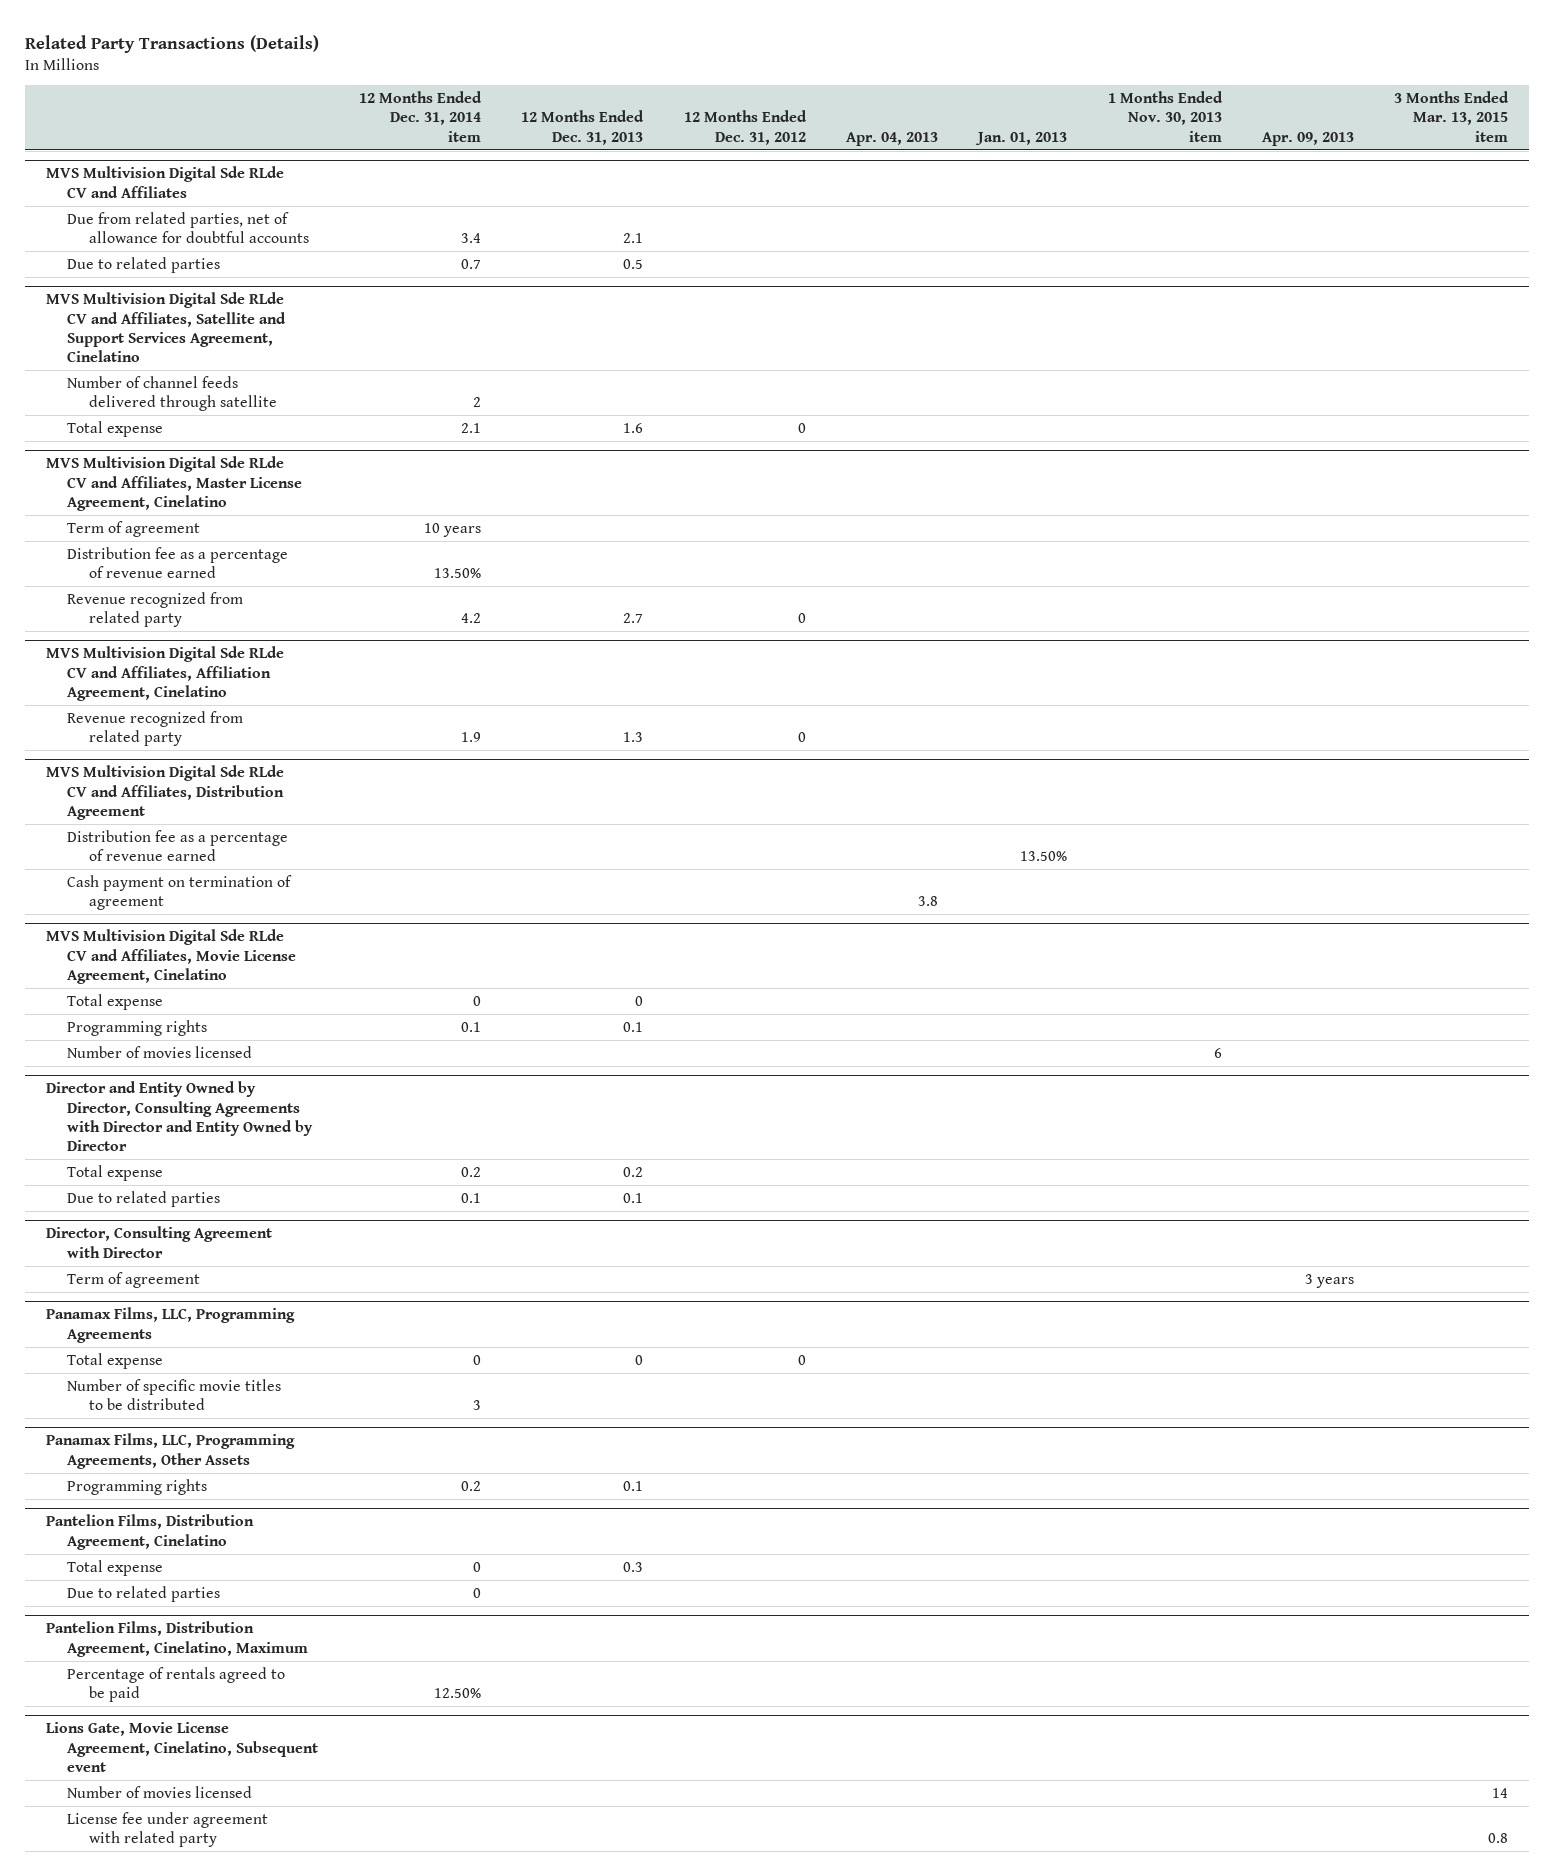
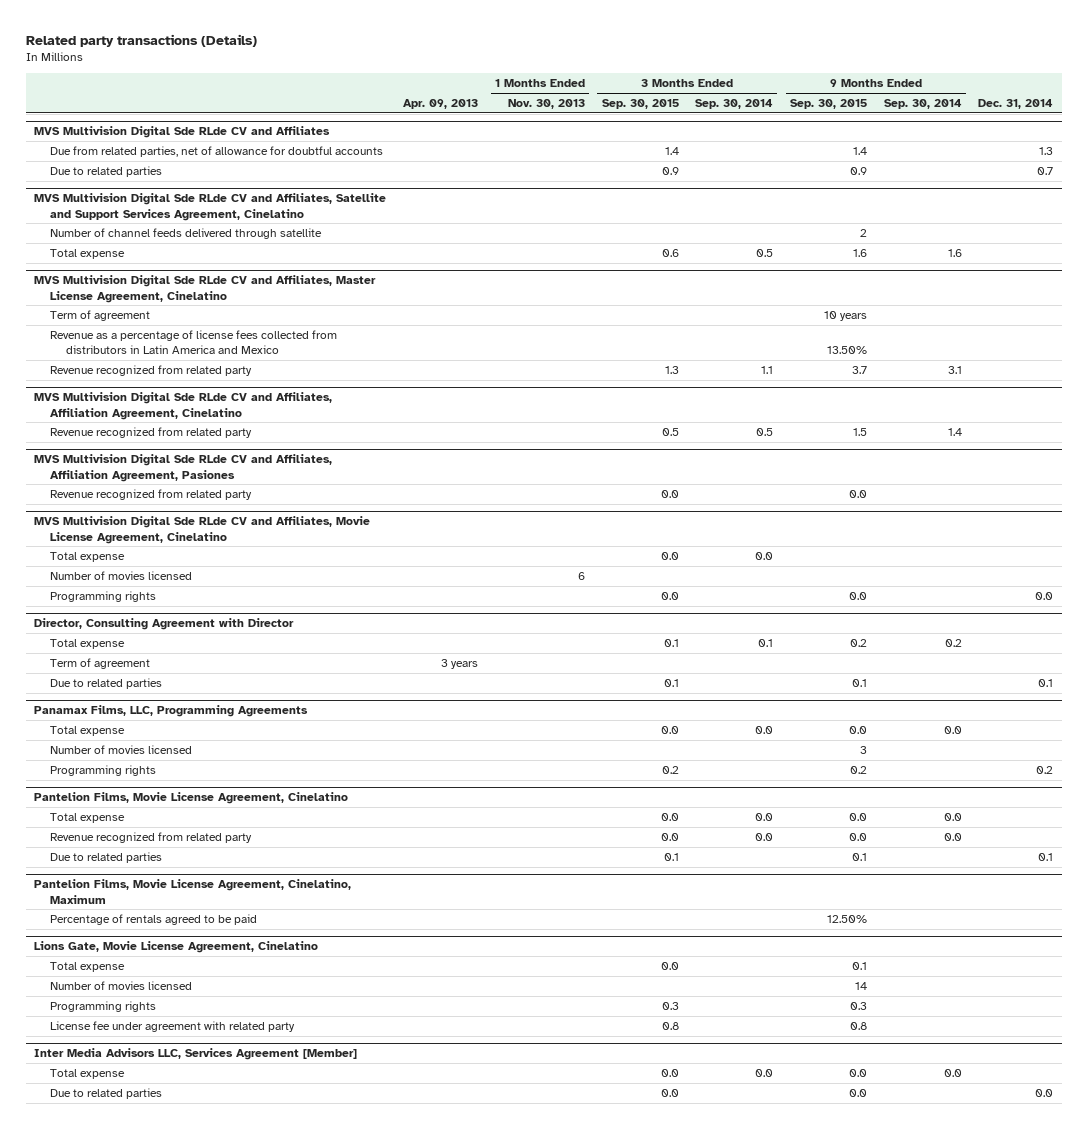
- Related Party Transactions (Details)
+ Related party transactions (Details)
- | 12 Months Ended Dec. 31, 2014 item | 12 Months Ended Dec. 31, 2013 | 12 Months Ended Dec. 31, 2012 | Apr. 04, 2013 | Jan. 01, 2013 | 1 Months Ended Nov. 30, 2013 item | Apr. 09, 2013 | 3 Months Ended Mar. 13, 2015 item
+ | Apr. 09, 2013 | 1 Months Ended Nov. 30, 2013 | 3 Months Ended Sep. 30, 2015 | 3 Months Ended Sep. 30, 2014 | 9 Months Ended Sep. 30, 2015 | 9 Months Ended Sep. 30, 2014 | Dec. 31, 2014
@ MVS Multivision Digital Sde RLde CV and Affiliates, Master License Agreement, Cinelatino
- Distribution fee as a percentage of revenue earned | 13.50% | | | | | | |
+ Revenue as a percentage of license fees collected from distributors in Latin America and Mexico | | | | | 13.50% | |
- MVS Multivision Digital Sde RLde CV and Affiliates, Distribution Agreement
- Distribution fee as a percentage of revenue earned | | | | | 13.50% | | |
- Cash payment on termination of agreement | | | | 3.8 | | | |
+ MVS Multivision Digital Sde RLde CV and Affiliates, Affiliation Agreement, Pasiones
+ Revenue recognized from related party | | | 0.0 | | 0.0 | |
- Director and Entity Owned by Director, Consulting Agreements with Director and Entity Owned by Director
- Total expense | 0.2 | 0.2 | | | | | |
- Due to related parties | 0.1 | 0.1 | | | | | |
@ MVS Multivision Digital Sde RLde CV and Affiliates, Movie License Agreement, Cinelatino
moved down: Programming rights | | | 0.0 | | 0.0 | | 0.0
@ Director, Consulting Agreement with Director
+ Total expense | | | 0.1 | 0.1 | 0.2 | 0.2 |
+ Due to related parties | | | 0.1 | | 0.1 | | 0.1
@ Panamax Films, LLC, Programming Agreements
- Number of specific movie titles to be distributed | 3 | | | | | | |
- Panamax Films, LLC, Programming Agreements, Other Assets
- Programming rights | 0.2 | 0.1 | | | | | |
- Pantelion Films, Distribution Agreement, Cinelatino
@ Panamax Films, LLC, Programming Agreements
+ Number of movies licensed | | | | | 3 | |
+ Programming rights | | | 0.2 | | 0.2 | | 0.2
+ Pantelion Films, Movie License Agreement, Cinelatino
+ Revenue recognized from related party | | | 0.0 | 0.0 | 0.0 | 0.0 |
- Pantelion Films, Distribution Agreement, Cinelatino, Maximum
+ Pantelion Films, Movie License Agreement, Cinelatino, Maximum
- Lions Gate, Movie License Agreement, Cinelatino, Subsequent event
+ Lions Gate, Movie License Agreement, Cinelatino
+ Total expense | | | 0.0 | | 0.1 | |
+ Programming rights | | | 0.3 | | 0.3 | |
+ Inter Media Advisors LLC, Services Agreement [Member]
+ Total expense | | | 0.0 | 0.0 | 0.0 | 0.0 |
+ Due to related parties | | | 0.0 | | 0.0 | | 0.0

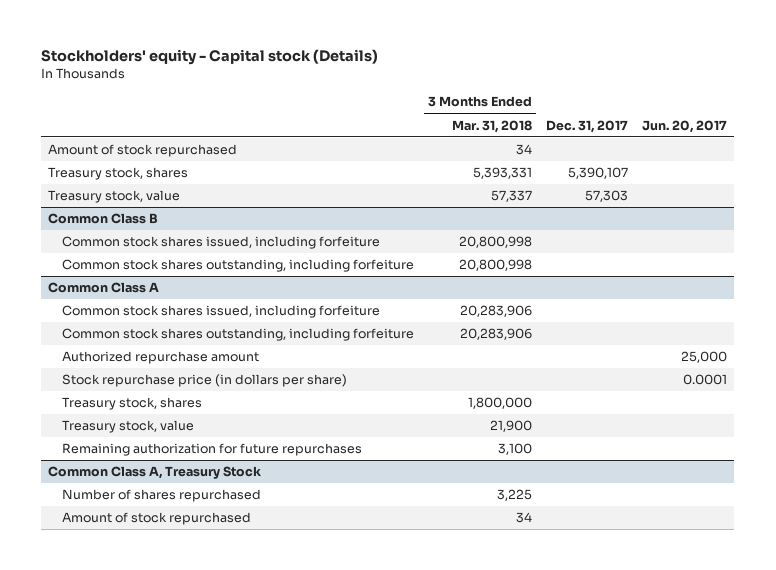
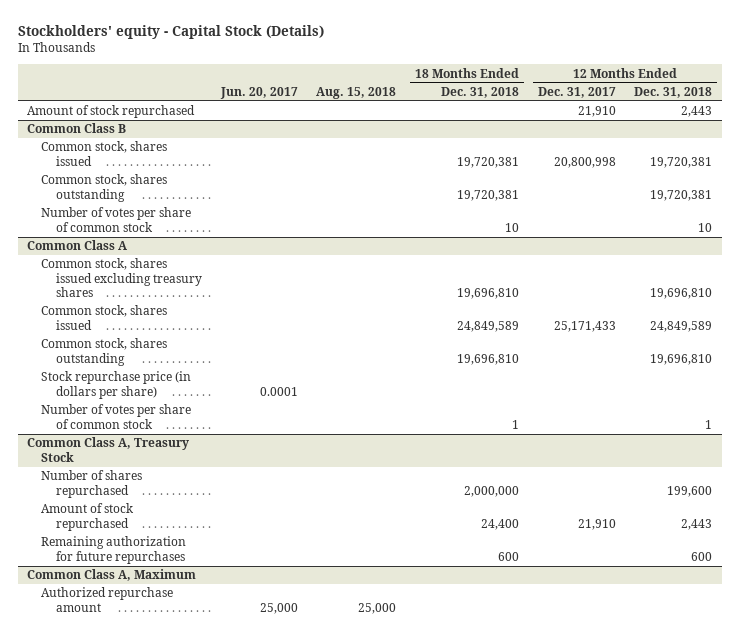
- Stockholders' equity - Capital stock (Details)
+ Stockholders' equity - Capital Stock (Details)
- | 3 Months Ended Mar. 31, 2018 | Dec. 31, 2017 | Jun. 20, 2017
+ | Jun. 20, 2017 | Aug. 15, 2018 | 18 Months Ended Dec. 31, 2018 | 12 Months Ended Dec. 31, 2017 | 12 Months Ended Dec. 31, 2018
- Treasury stock, shares | 5,393,331 | 5,390,107 |
- Treasury stock, value | 57,337 | 57,303 |
@ Common Class B
- Common stock shares issued, including forfeiture | 20,800,998 | |
- Common stock shares outstanding, including forfeiture | 20,800,998 | |
+ Common stock, shares issued | | | 19,720,381 | 20,800,998 | 19,720,381
+ Common stock, shares outstanding | | | 19,720,381 | | 19,720,381
+ Number of votes per share of common stock | | | 10 | | 10
@ Common Class A
- Common stock shares issued, including forfeiture | 20,283,906 | |
- Common stock shares outstanding, including forfeiture | 20,283,906 | |
- Authorized repurchase amount | | | 25,000
+ Common stock, shares issued excluding treasury shares | | | 19,696,810 | | 19,696,810
+ Common stock, shares issued | | | 24,849,589 | 25,171,433 | 24,849,589
+ Common stock, shares outstanding | | | 19,696,810 | | 19,696,810
- Treasury stock, shares | 1,800,000 | |
- Treasury stock, value | 21,900 | |
- Remaining authorization for future repurchases | 3,100 | |
+ Number of votes per share of common stock | | | 1 | | 1
@ Common Class A, Treasury Stock
+ Remaining authorization for future repurchases | | | 600 | | 600
+ Common Class A, Maximum
+ Authorized repurchase amount | 25,000 | 25,000 | | |

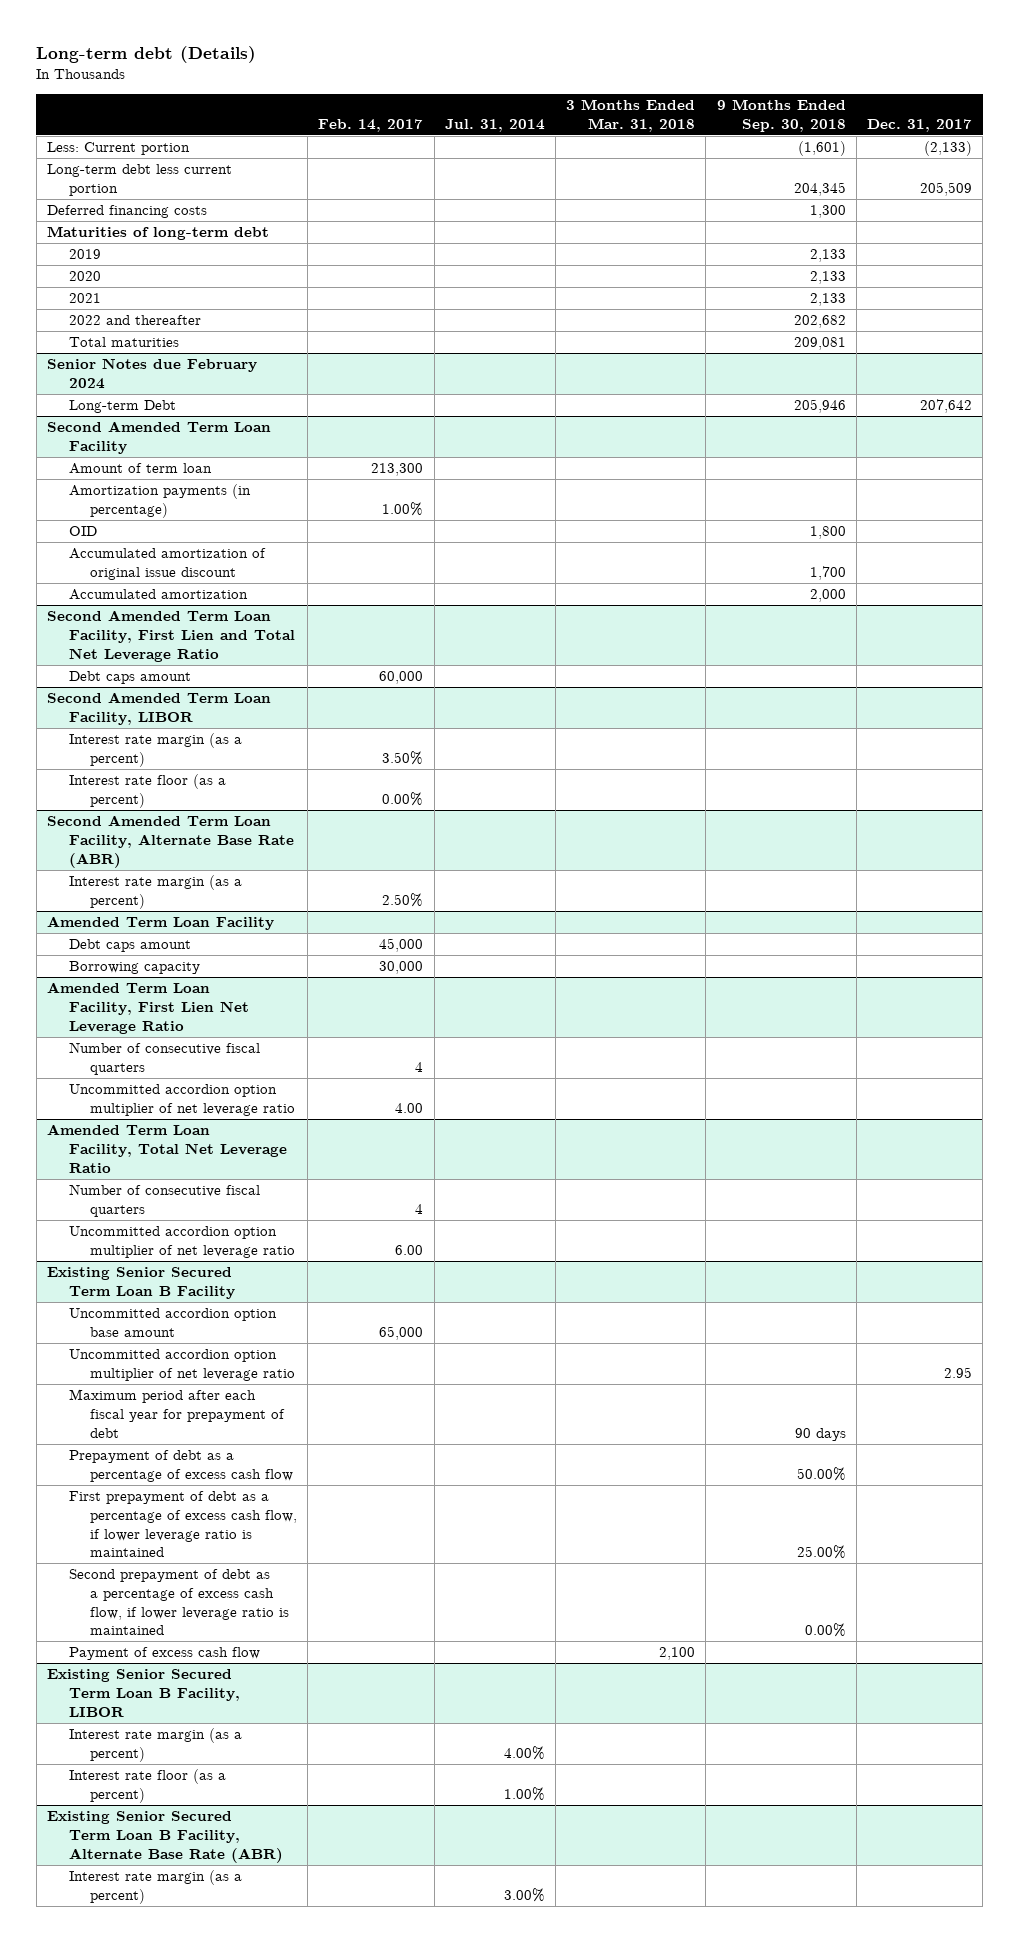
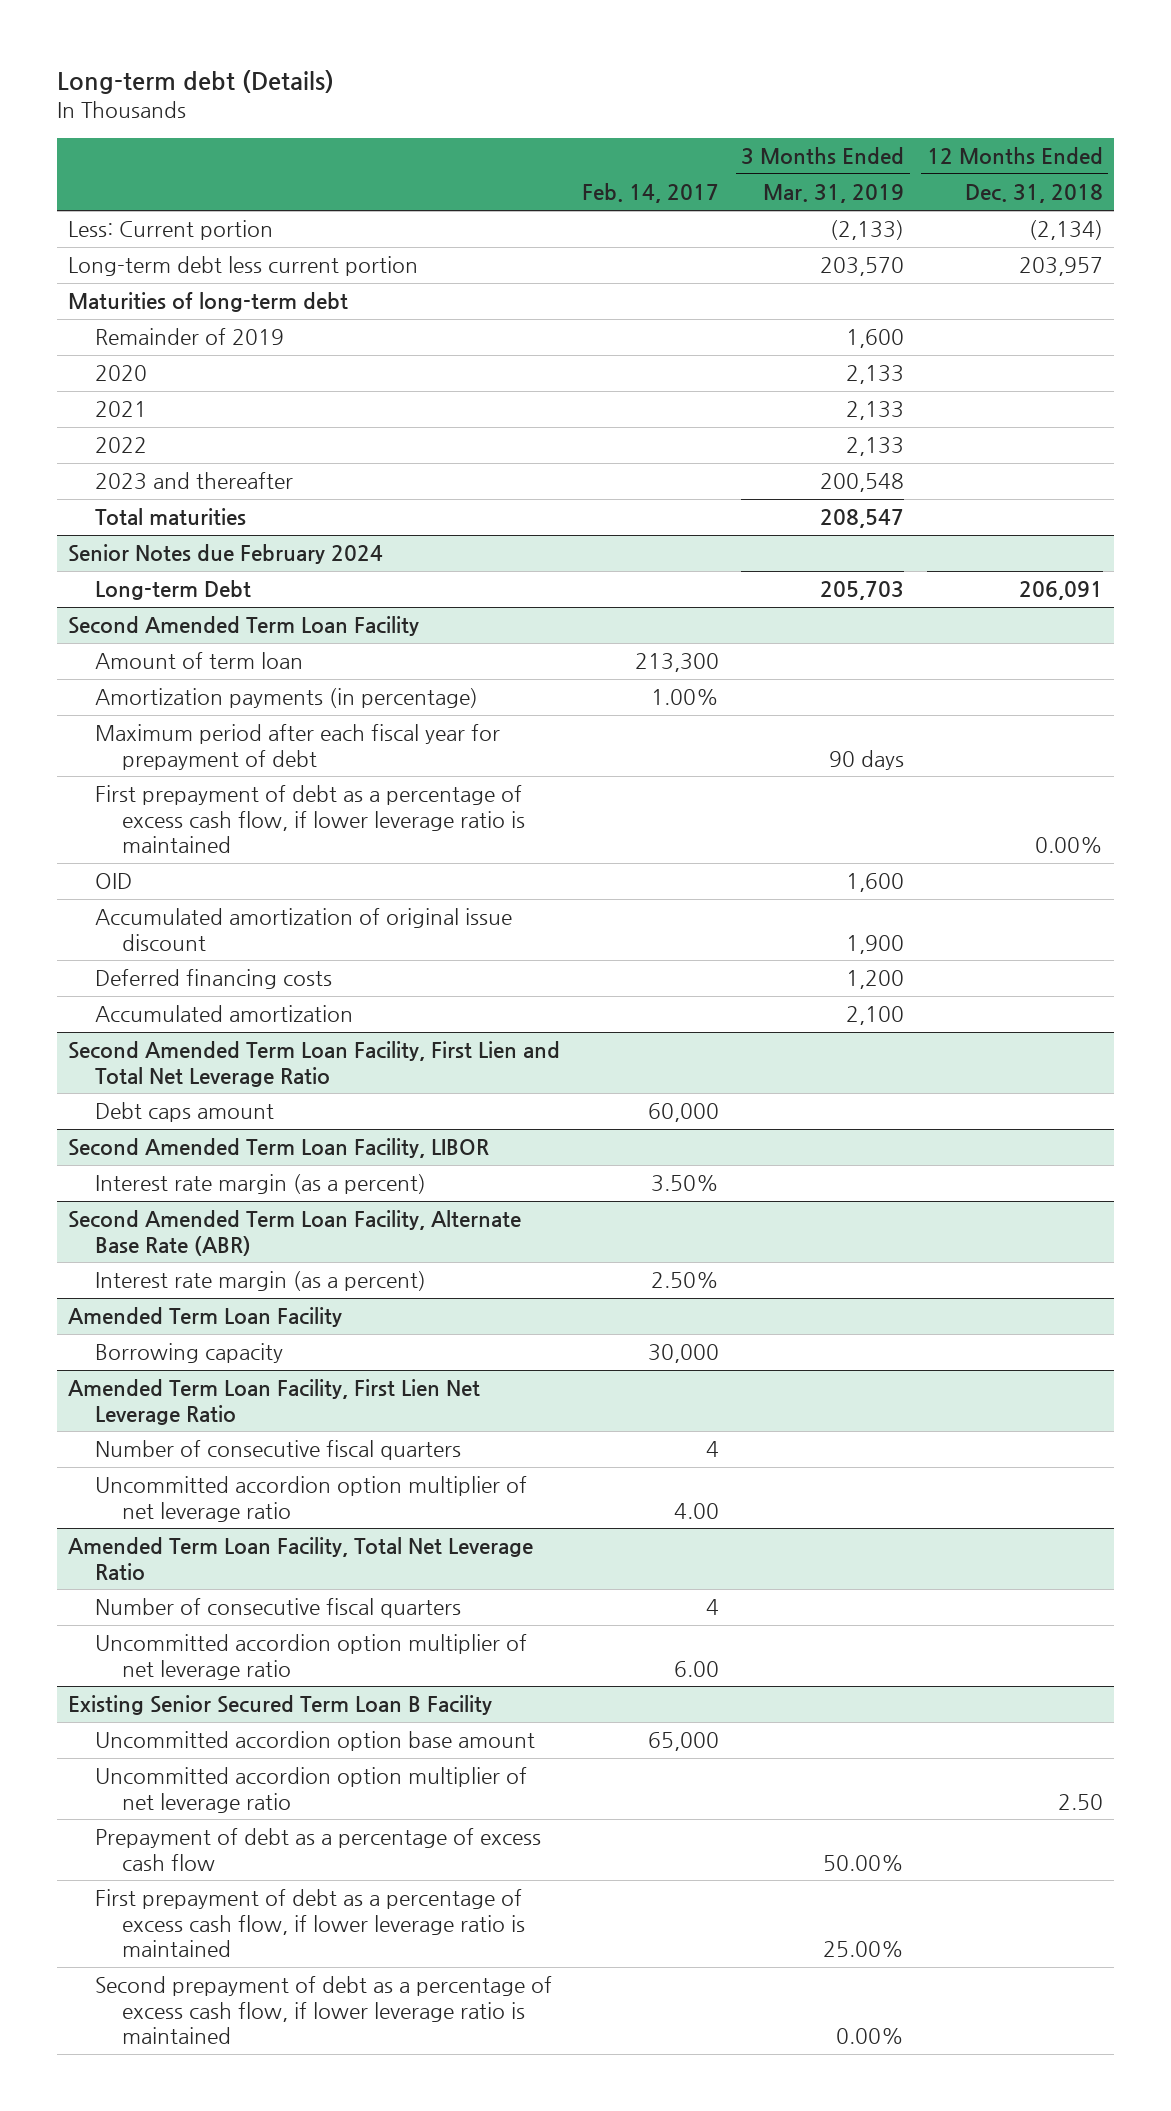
- | Feb. 14, 2017 | Jul. 31, 2014 | 3 Months Ended Mar. 31, 2018 | 9 Months Ended Sep. 30, 2018 | Dec. 31, 2017
+ | Feb. 14, 2017 | 3 Months Ended Mar. 31, 2019 | 12 Months Ended Dec. 31, 2018
- Deferred financing costs | | | | 1,300 |
- 2019 | | | | 2,133 |
+ Remainder of 2019 | | 1,600 |
- 2022 and thereafter | | | | 202,682 |
+ 2022 | | 2,133 |
+ 2023 and thereafter | | 200,548 |
@ Second Amended Term Loan Facility
+ Maximum period after each fiscal year for prepayment of debt | | 90 days |
+ First prepayment of debt as a percentage of excess cash flow, if lower leverage ratio is maintained | | | 0.00%
+ Deferred financing costs | | 1,200 |
@ Second Amended Term Loan Facility, LIBOR
- Interest rate floor (as a percent) | 0.00% | | | |
@ Amended Term Loan Facility
- Debt caps amount | 45,000 | | | |
@ Existing Senior Secured Term Loan B Facility
- Maximum period after each fiscal year for prepayment of debt | | | | 90 days |
- Payment of excess cash flow | | | 2,100 | |
- Existing Senior Secured Term Loan B Facility, LIBOR
- Interest rate margin (as a percent) | | 4.00% | | |
- Interest rate floor (as a percent) | | 1.00% | | |
- Existing Senior Secured Term Loan B Facility, Alternate Base Rate (ABR)
- Interest rate margin (as a percent) | | 3.00% | | |

